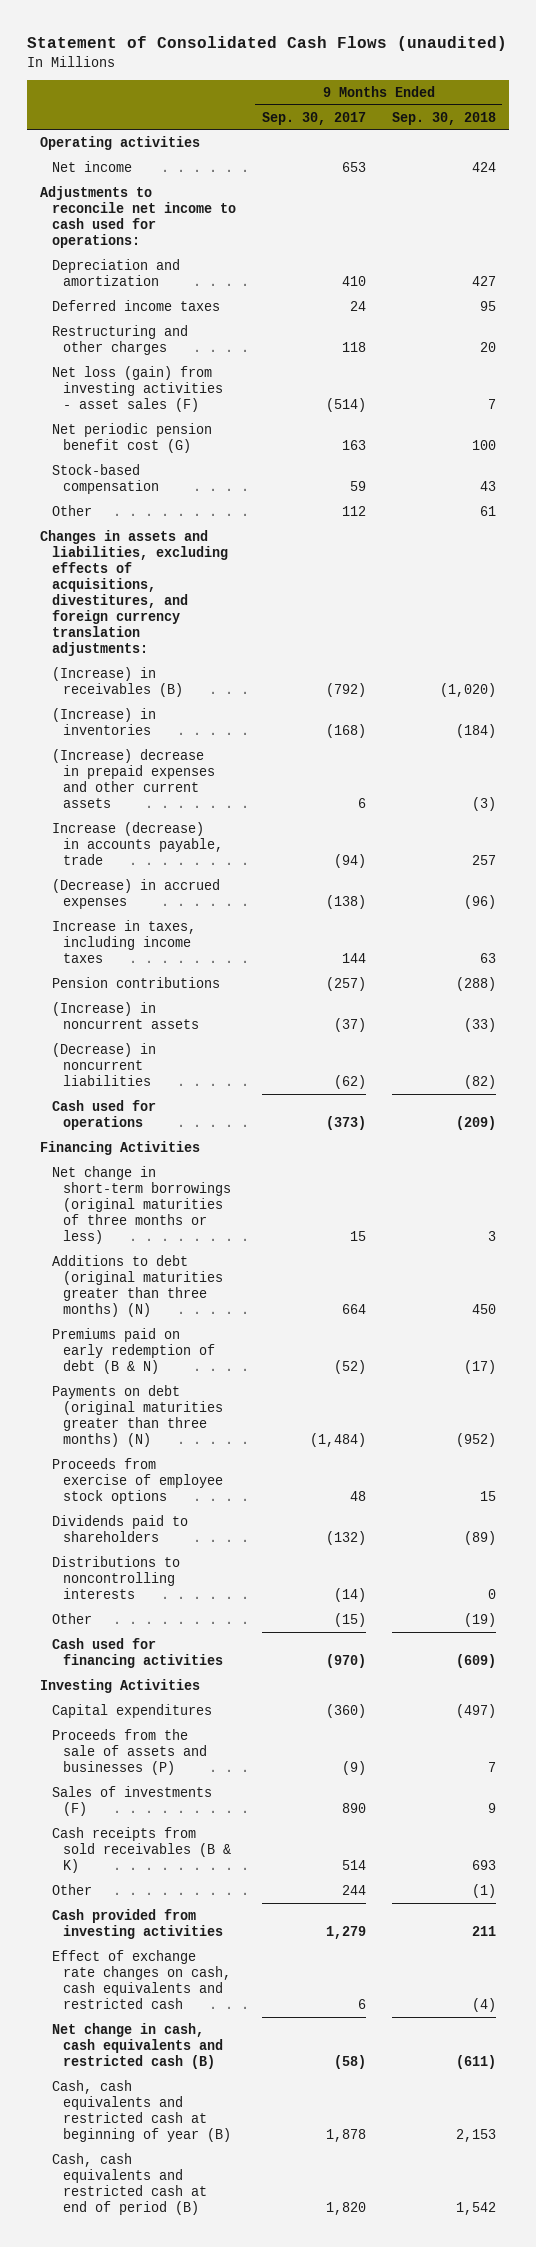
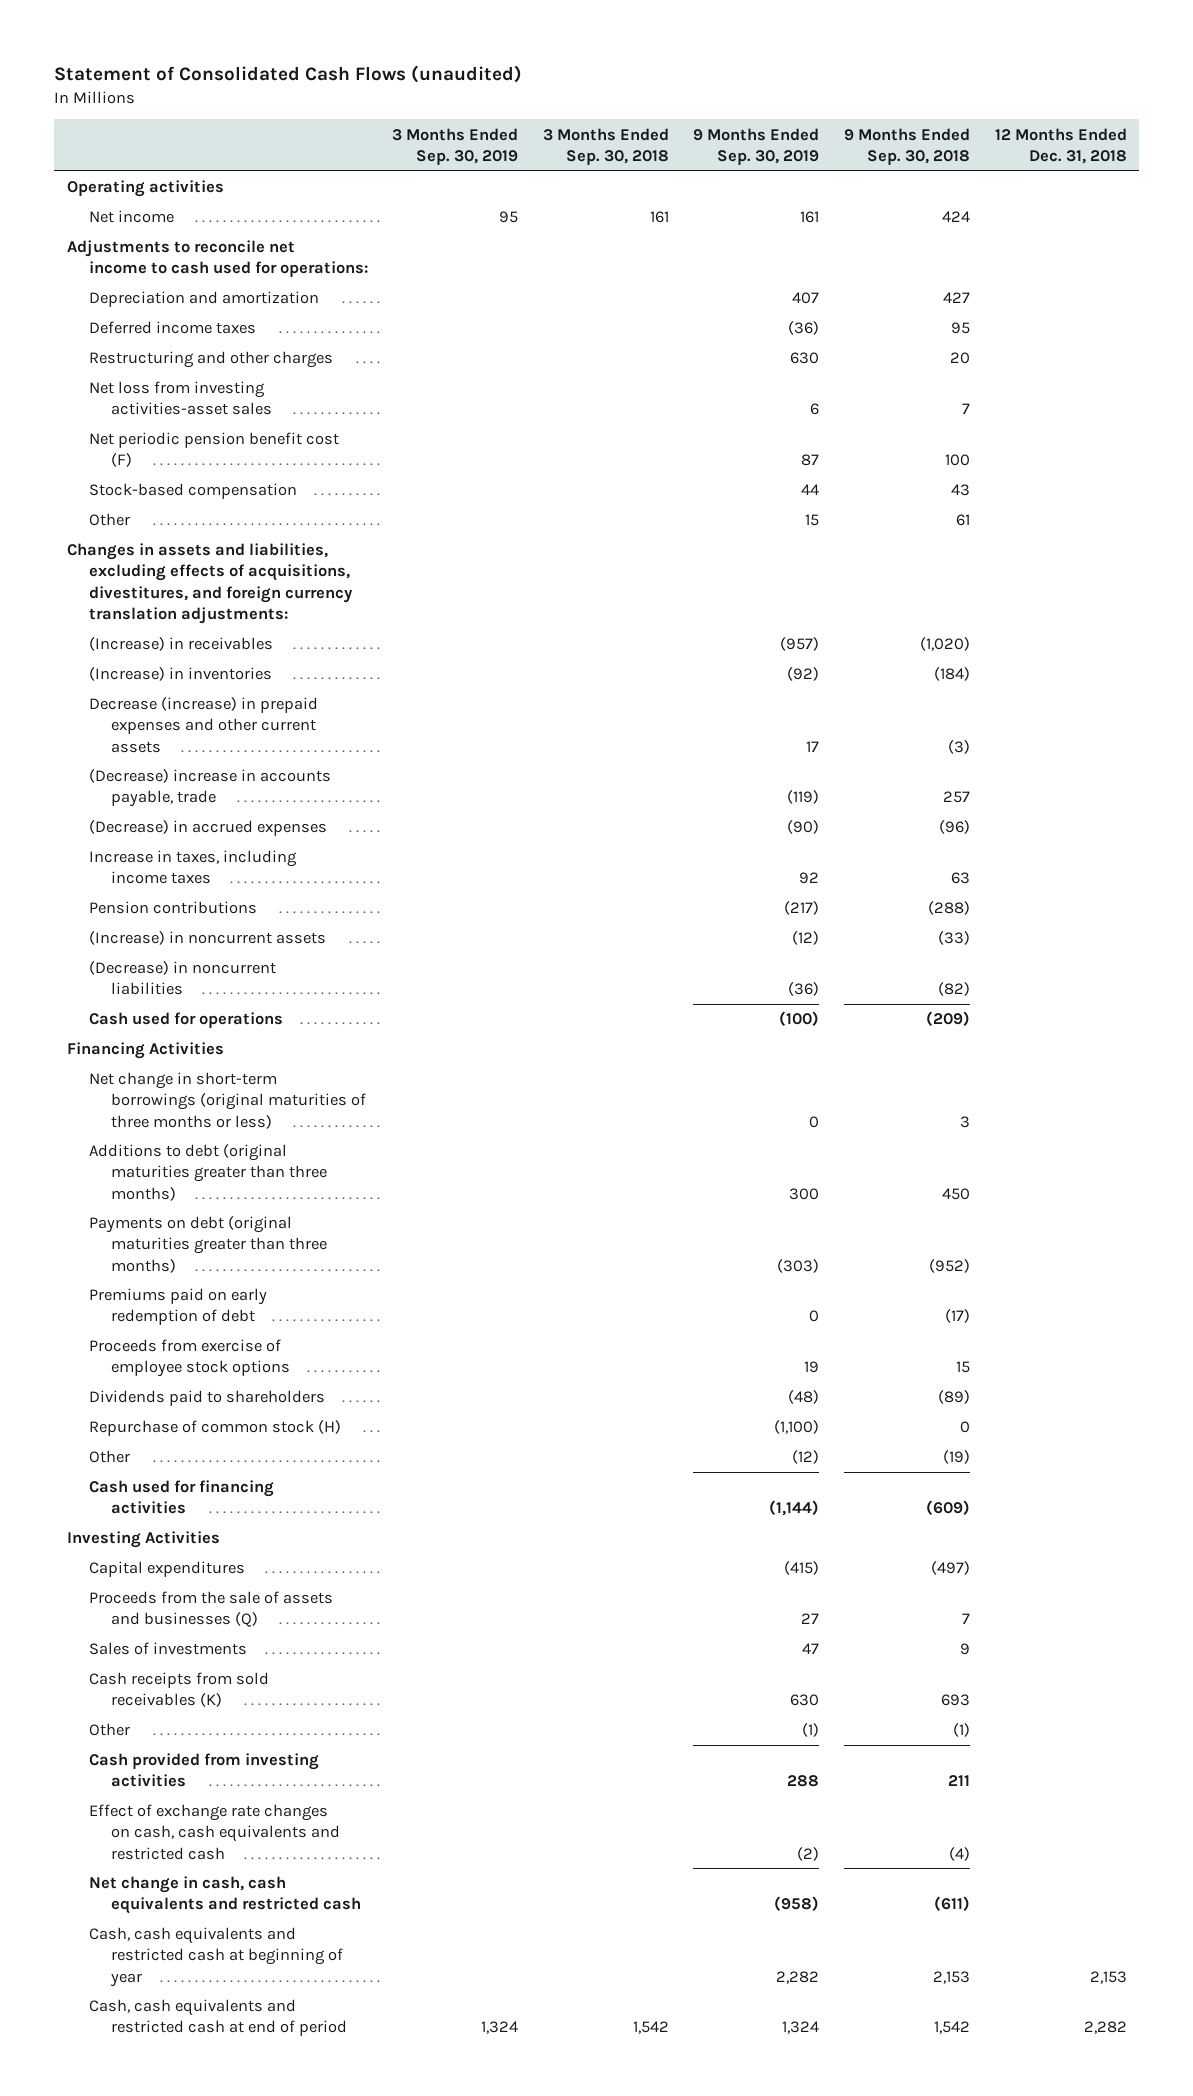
- | 9 Months Ended Sep. 30, 2017 | 9 Months Ended Sep. 30, 2018
+ | 3 Months Ended Sep. 30, 2019 | 3 Months Ended Sep. 30, 2018 | 9 Months Ended Sep. 30, 2019 | 9 Months Ended Sep. 30, 2018 | 12 Months Ended Dec. 31, 2018
- Net loss (gain) from investing activities - asset sales (F) | (514) | 7
- Net periodic pension benefit cost (G) | 163 | 100
+ Net loss from investing activities-asset sales | | | 6 | 7 |
+ Net periodic pension benefit cost (F) | | | 87 | 100 |
- (Increase) in receivables (B) | (792) | (1,020)
+ (Increase) in receivables | | | (957) | (1,020) |
- (Increase) decrease in prepaid expenses and other current assets | 6 | (3)
- Increase (decrease) in accounts payable, trade | (94) | 257
+ Decrease (increase) in prepaid expenses and other current assets | | | 17 | (3) |
+ (Decrease) increase in accounts payable, trade | | | (119) | 257 |
- Additions to debt (original maturities greater than three months) (N) | 664 | 450
- Premiums paid on early redemption of debt (B & N) | (52) | (17)
- Payments on debt (original maturities greater than three months) (N) | (1,484) | (952)
+ Additions to debt (original maturities greater than three months) | | | 300 | 450 |
+ Payments on debt (original maturities greater than three months) | | | (303) | (952) |
+ Premiums paid on early redemption of debt | | | 0 | (17) |
- Distributions to noncontrolling interests | (14) | 0
+ Repurchase of common stock (H) | | | (1,100) | 0 |
- Proceeds from the sale of assets and businesses (P) | (9) | 7
- Sales of investments (F) | 890 | 9
- Cash receipts from sold receivables (B & K) | 514 | 693
+ Proceeds from the sale of assets and businesses (Q) | | | 27 | 7 |
+ Sales of investments | | | 47 | 9 |
+ Cash receipts from sold receivables (K) | | | 630 | 693 |
- Net change in cash, cash equivalents and restricted cash (B) | (58) | (611)
- Cash, cash equivalents and restricted cash at beginning of year (B) | 1,878 | 2,153
- Cash, cash equivalents and restricted cash at end of period (B) | 1,820 | 1,542
+ Net change in cash, cash equivalents and restricted cash | | | (958) | (611) |
+ Cash, cash equivalents and restricted cash at beginning of year | | | 2,282 | 2,153 | 2,153
+ Cash, cash equivalents and restricted cash at end of period | 1,324 | 1,542 | 1,324 | 1,542 | 2,282

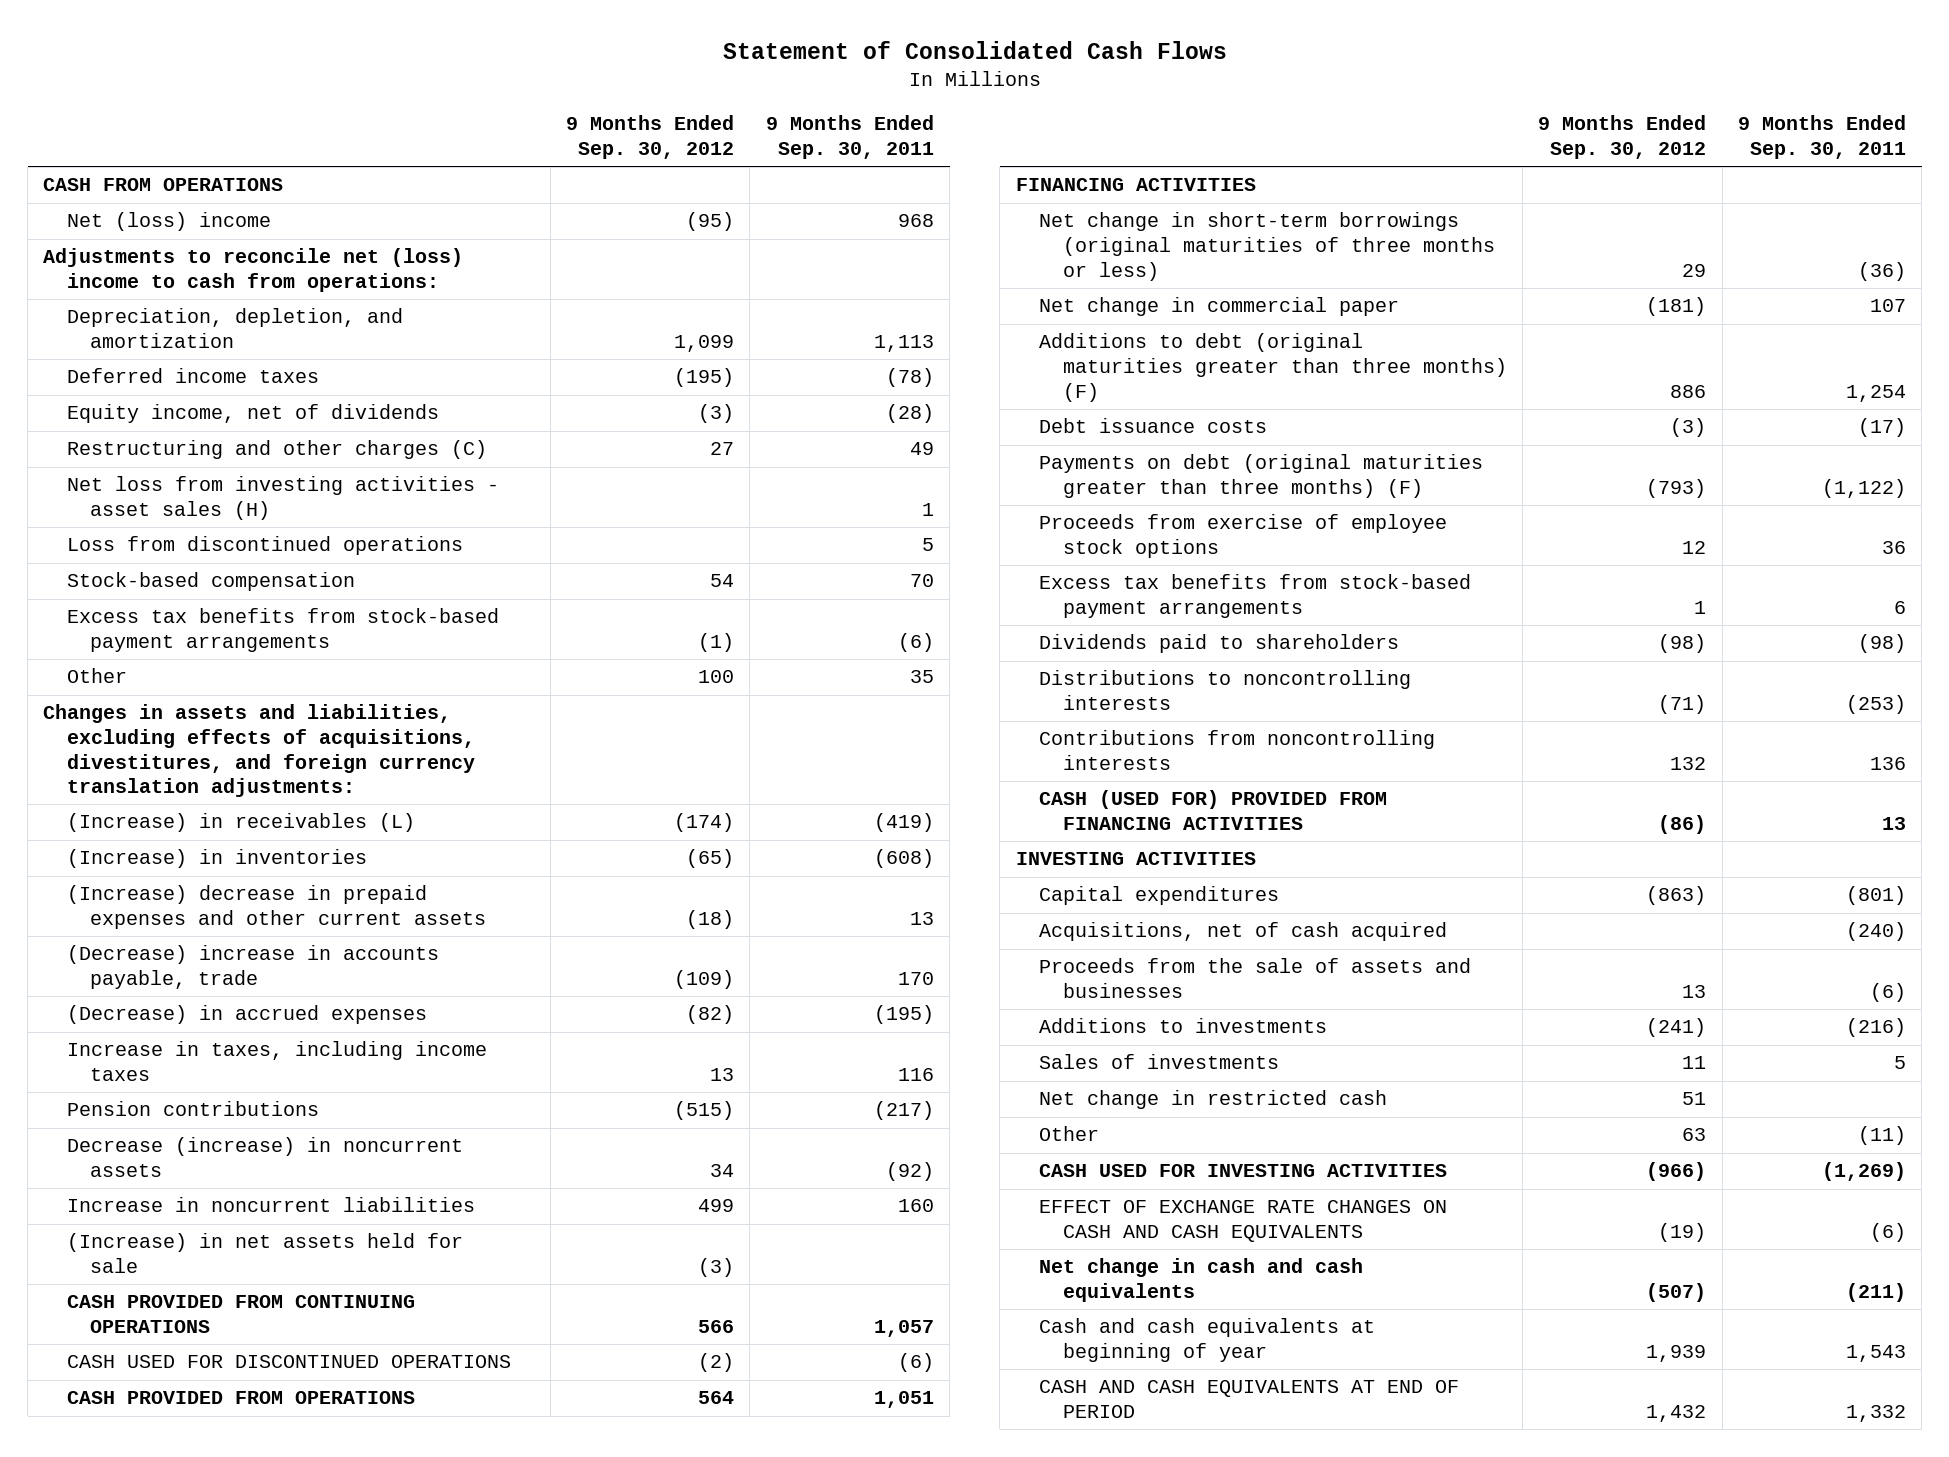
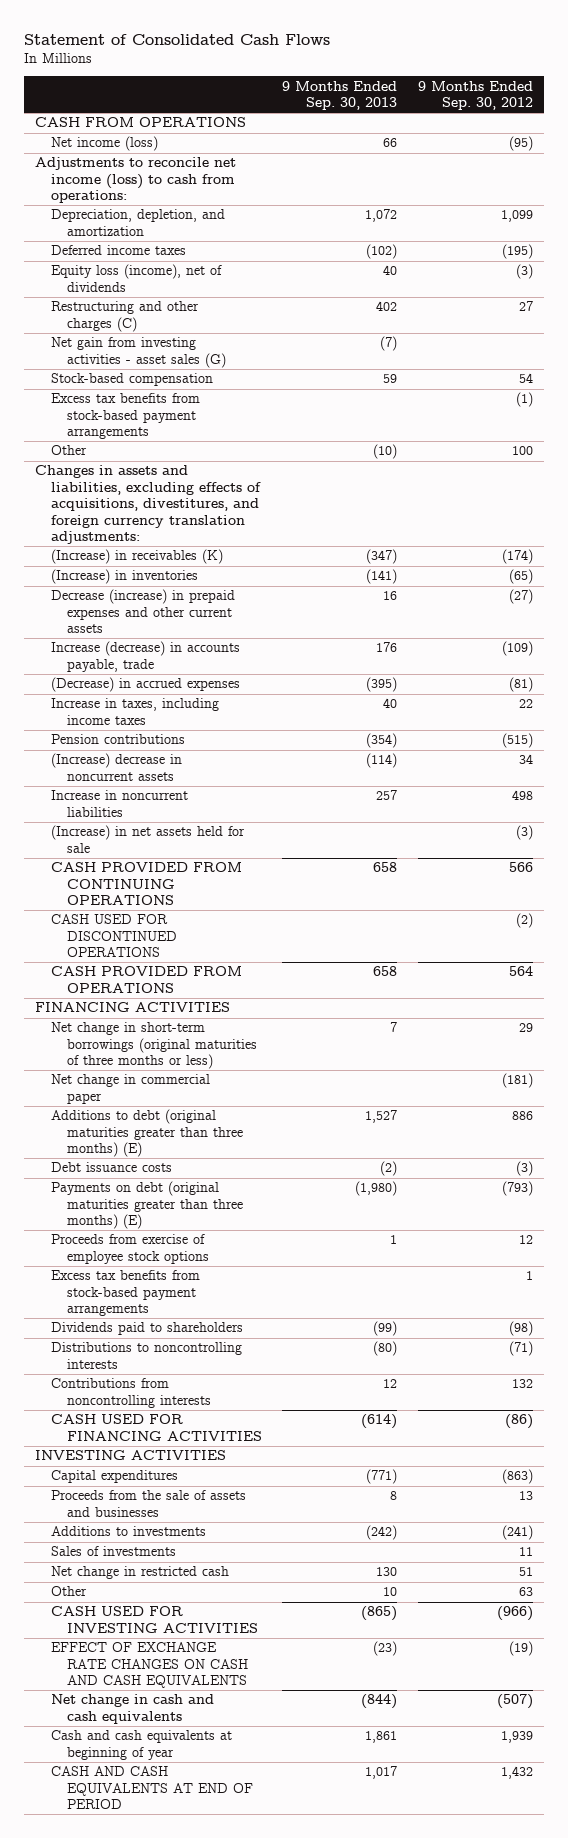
- | 9 Months Ended Sep. 30, 2012 | 9 Months Ended Sep. 30, 2011
+ | 9 Months Ended Sep. 30, 2013 | 9 Months Ended Sep. 30, 2012
- Net (loss) income | (95) | 968
- Adjustments to reconcile net (loss) income to cash from operations:
+ Net income (loss) | 66 | (95)
+ Adjustments to reconcile net income (loss) to cash from operations:
- Equity income, net of dividends | (3) | (28)
+ Equity loss (income), net of dividends | 40 | (3)
- Net loss from investing activities - asset sales (H) | | 1
- Loss from discontinued operations | | 5
+ Net gain from investing activities - asset sales (G) | (7) |
- (Increase) in receivables (L) | (174) | (419)
+ (Increase) in receivables (K) | (347) | (174)
- (Increase) decrease in prepaid expenses and other current assets | (18) | 13
- (Decrease) increase in accounts payable, trade | (109) | 170
- (Decrease) in accrued expenses | (82) | (195)
- Increase in taxes, including income taxes | 13 | 116
+ Decrease (increase) in prepaid expenses and other current assets | 16 | (27)
+ Increase (decrease) in accounts payable, trade | 176 | (109)
+ (Decrease) in accrued expenses | (395) | (81)
+ Increase in taxes, including income taxes | 40 | 22
- Decrease (increase) in noncurrent assets | 34 | (92)
- Increase in noncurrent liabilities | 499 | 160
+ (Increase) decrease in noncurrent assets | (114) | 34
+ Increase in noncurrent liabilities | 257 | 498
- Additions to debt (original maturities greater than three months) (F) | 886 | 1,254
+ Additions to debt (original maturities greater than three months) (E) | 1,527 | 886
- Payments on debt (original maturities greater than three months) (F) | (793) | (1,122)
+ Payments on debt (original maturities greater than three months) (E) | (1,980) | (793)
- CASH (USED FOR) PROVIDED FROM FINANCING ACTIVITIES | (86) | 13
+ CASH USED FOR FINANCING ACTIVITIES | (614) | (86)
- Acquisitions, net of cash acquired | | (240)

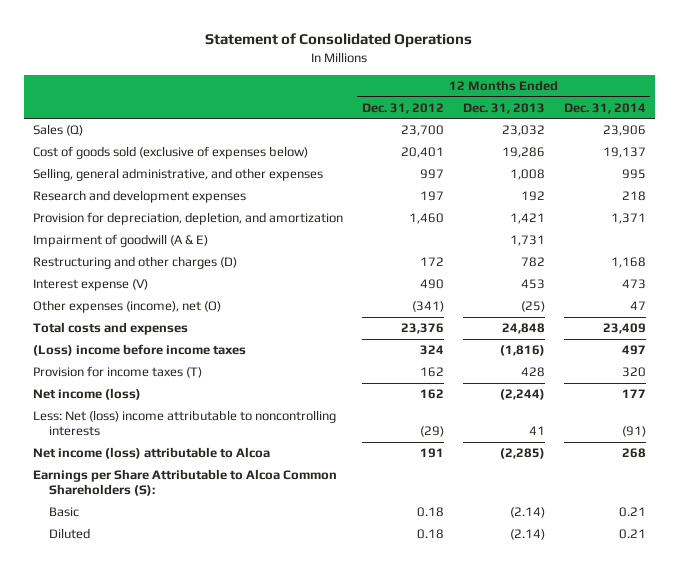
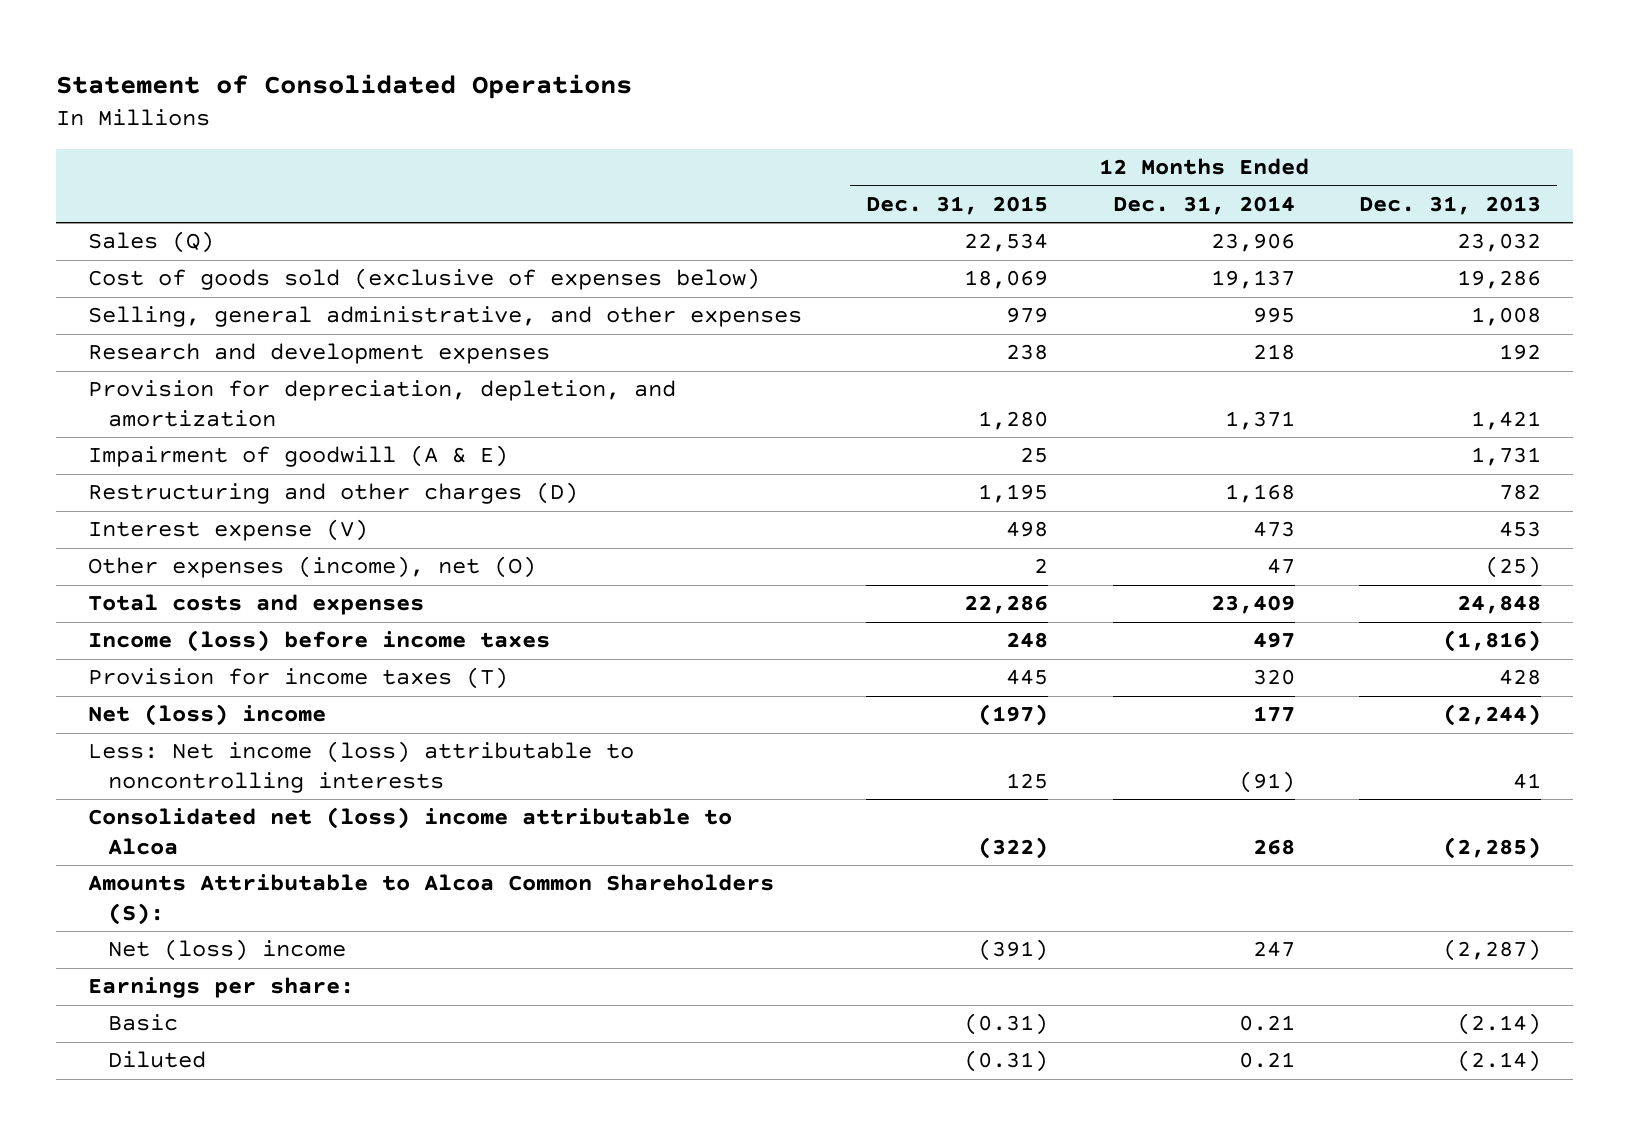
- | 12 Months Ended Dec. 31, 2012 | 12 Months Ended Dec. 31, 2013 | 12 Months Ended Dec. 31, 2014
+ | 12 Months Ended Dec. 31, 2015 | 12 Months Ended Dec. 31, 2014 | 12 Months Ended Dec. 31, 2013
- (Loss) income before income taxes | 324 | (1,816) | 497
+ Income (loss) before income taxes | 248 | 497 | (1,816)
- Net income (loss) | 162 | (2,244) | 177
- Less: Net (loss) income attributable to noncontrolling interests | (29) | 41 | (91)
- Net income (loss) attributable to Alcoa | 191 | (2,285) | 268
- Earnings per Share Attributable to Alcoa Common Shareholders (S):
+ Net (loss) income | (197) | 177 | (2,244)
+ Less: Net income (loss) attributable to noncontrolling interests | 125 | (91) | 41
+ Consolidated net (loss) income attributable to Alcoa | (322) | 268 | (2,285)
+ Amounts Attributable to Alcoa Common Shareholders (S):
+ Net (loss) income | (391) | 247 | (2,287)
+ Earnings per share:

